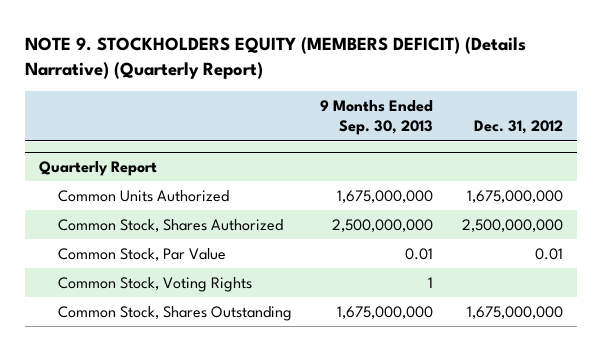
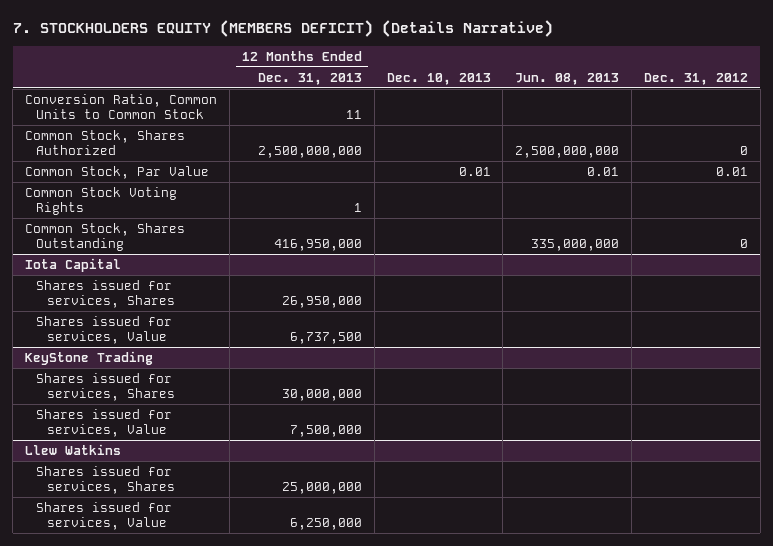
- NOTE 9. STOCKHOLDERS EQUITY (MEMBERS DEFICIT) (Details Narrative) (Quarterly Report)
+ 7. STOCKHOLDERS EQUITY (MEMBERS DEFICIT) (Details Narrative)
- | 9 Months Ended Sep. 30, 2013 | Dec. 31, 2012
+ | 12 Months Ended Dec. 31, 2013 | Dec. 10, 2013 | Jun. 08, 2013 | Dec. 31, 2012
- Quarterly Report
- Common Units Authorized | 1,675,000,000 | 1,675,000,000
- Common Stock, Shares Authorized | 2,500,000,000 | 2,500,000,000
+ Conversion Ratio, Common Units to Common Stock | 11 | | |
+ Common Stock, Shares Authorized | 2,500,000,000 | | 2,500,000,000 | 0
- Common Stock, Voting Rights | 1 |
- Common Stock, Shares Outstanding | 1,675,000,000 | 1,675,000,000
+ Common Stock Voting Rights | 1 | | |
+ Common Stock, Shares Outstanding | 416,950,000 | | 335,000,000 | 0
+ Iota Capital
+ Shares issued for services, Shares | 26,950,000 | | |
+ Shares issued for services, Value | 6,737,500 | | |
+ KeyStone Trading
+ Shares issued for services, Shares | 30,000,000 | | |
+ Shares issued for services, Value | 7,500,000 | | |
+ Llew Watkins
+ Shares issued for services, Shares | 25,000,000 | | |
+ Shares issued for services, Value | 6,250,000 | | |

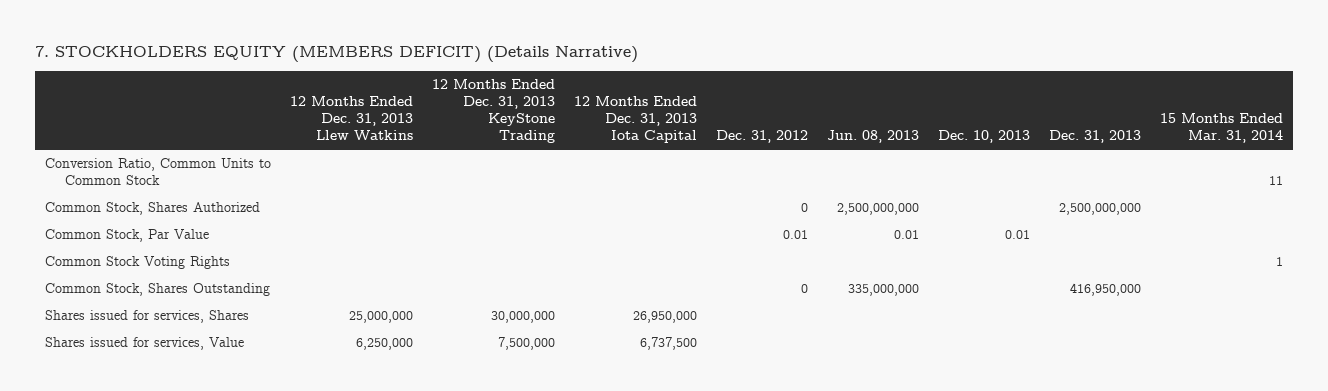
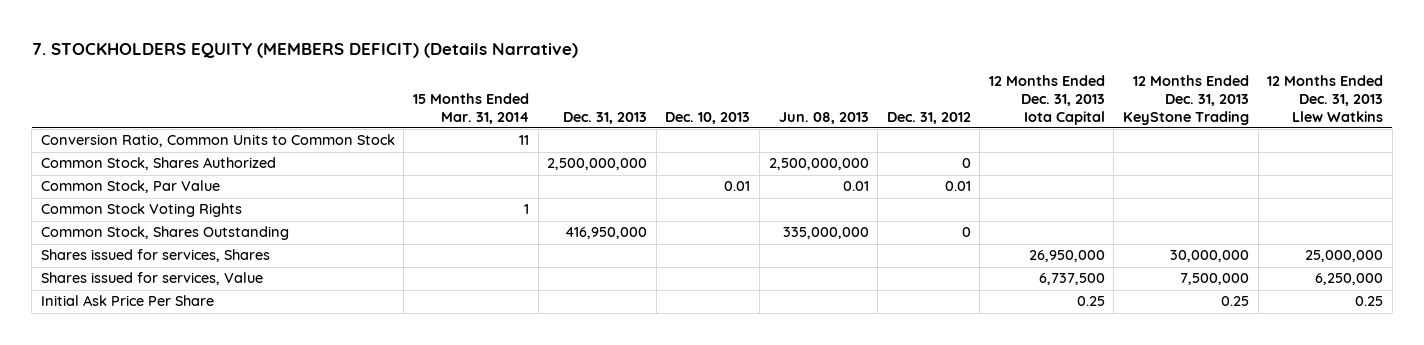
- | 12 Months Ended Dec. 31, 2013 Llew Watkins | 12 Months Ended Dec. 31, 2013 KeyStone Trading | 12 Months Ended Dec. 31, 2013 Iota Capital | Dec. 31, 2012 | Jun. 08, 2013 | Dec. 10, 2013 | Dec. 31, 2013 | 15 Months Ended Mar. 31, 2014
+ | 15 Months Ended Mar. 31, 2014 | Dec. 31, 2013 | Dec. 10, 2013 | Jun. 08, 2013 | Dec. 31, 2012 | 12 Months Ended Dec. 31, 2013 Iota Capital | 12 Months Ended Dec. 31, 2013 KeyStone Trading | 12 Months Ended Dec. 31, 2013 Llew Watkins
+ Initial Ask Price Per Share | | | | | | 0.25 | 0.25 | 0.25

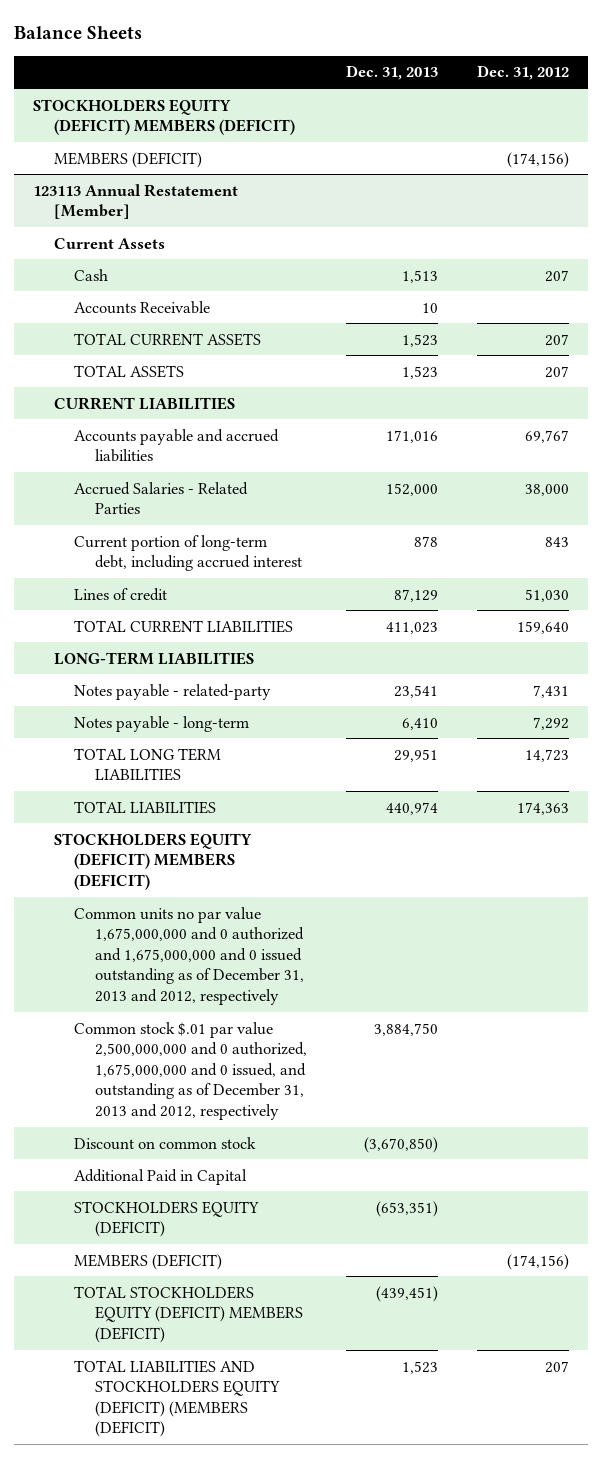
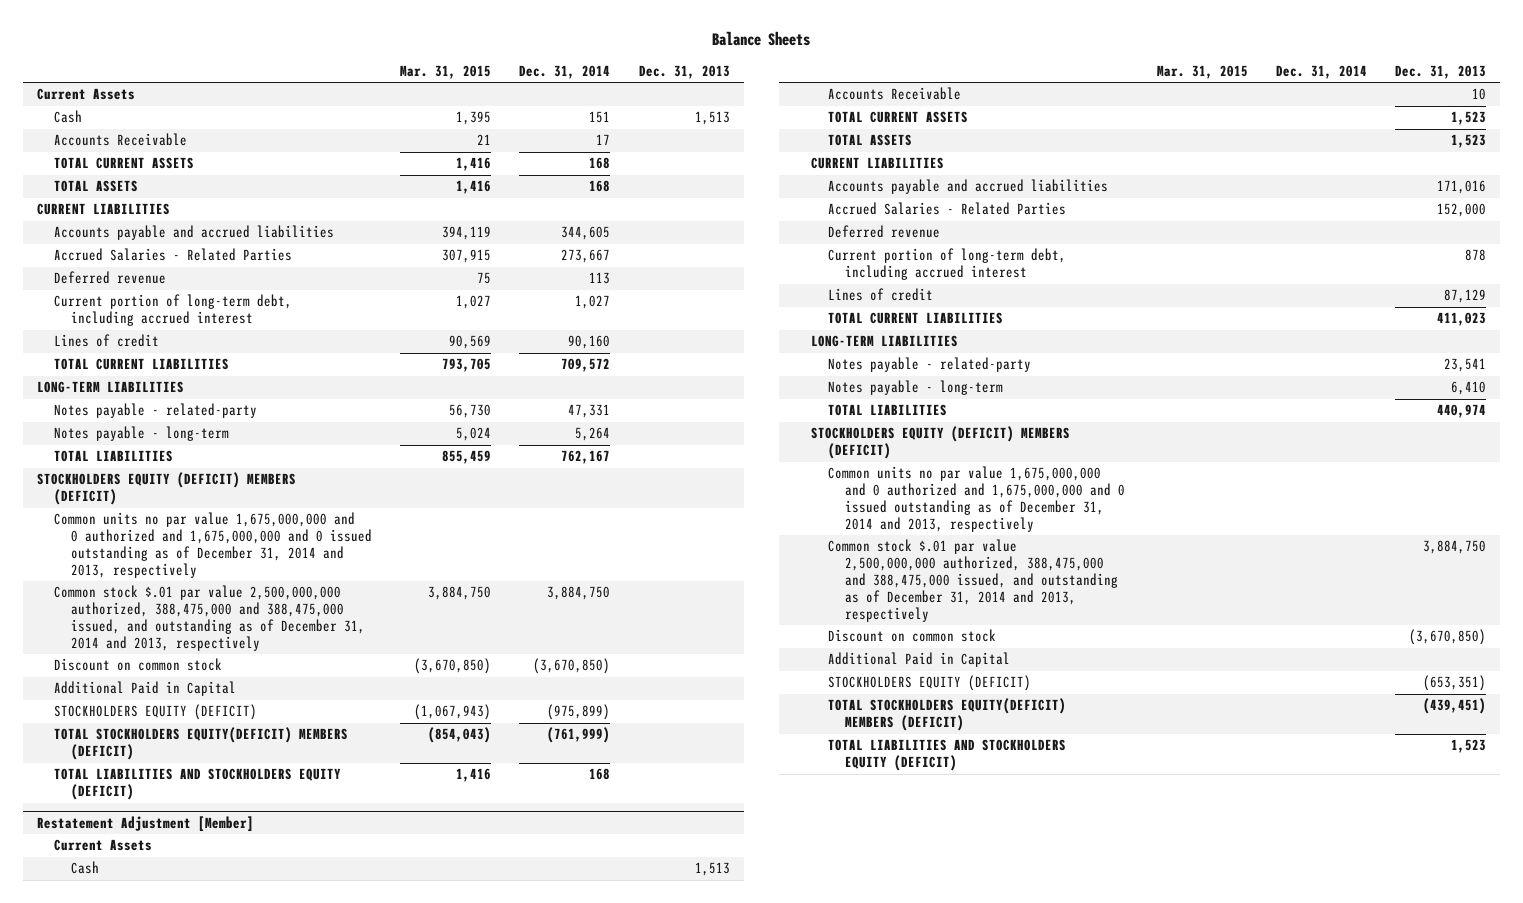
- | Dec. 31, 2013 | Dec. 31, 2012
+ | Mar. 31, 2015 | Dec. 31, 2014 | Dec. 31, 2013
+ Current Assets
+ Cash | 1,395 | 151 | 1,513
+ Accounts Receivable | 21 | 17 |
+ TOTAL CURRENT ASSETS | 1,416 | 168 |
+ TOTAL ASSETS | 1,416 | 168 |
+ CURRENT LIABILITIES
+ Accounts payable and accrued liabilities | 394,119 | 344,605 |
+ Accrued Salaries - Related Parties | 307,915 | 273,667 |
+ Deferred revenue | 75 | 113 |
+ Current portion of long-term debt, including accrued interest | 1,027 | 1,027 |
+ Lines of credit | 90,569 | 90,160 |
+ TOTAL CURRENT LIABILITIES | 793,705 | 709,572 |
+ LONG-TERM LIABILITIES
+ Notes payable - related-party | 56,730 | 47,331 |
+ Notes payable - long-term | 5,024 | 5,264 |
+ TOTAL LIABILITIES | 855,459 | 762,167 |
- MEMBERS (DEFICIT) | | (174,156)
- 123113 Annual Restatement [Member]
+ Common units no par value 1,675,000,000 and 0 authorized and 1,675,000,000 and 0 issued outstanding as of December 31, 2014 and 2013, respectively
+ Common stock $.01 par value 2,500,000,000 authorized, 388,475,000 and 388,475,000 issued, and outstanding as of December 31, 2014 and 2013, respectively | 3,884,750 | 3,884,750 |
+ Discount on common stock | (3,670,850) | (3,670,850) |
+ Additional Paid in Capital
+ STOCKHOLDERS EQUITY (DEFICIT) | (1,067,943) | (975,899) |
+ TOTAL STOCKHOLDERS EQUITY(DEFICIT) MEMBERS (DEFICIT) | (854,043) | (761,999) |
+ TOTAL LIABILITIES AND STOCKHOLDERS EQUITY (DEFICIT) | 1,416 | 168 |
+ Restatement Adjustment [Member]
+ Deferred revenue
- TOTAL LONG TERM LIABILITIES | 29,951 | 14,723
- Common units no par value 1,675,000,000 and 0 authorized and 1,675,000,000 and 0 issued outstanding as of December 31, 2013 and 2012, respectively
- Common stock $.01 par value 2,500,000,000 and 0 authorized, 1,675,000,000 and 0 issued, and outstanding as of December 31, 2013 and 2012, respectively | 3,884,750 |
+ Common units no par value 1,675,000,000 and 0 authorized and 1,675,000,000 and 0 issued outstanding as of December 31, 2014 and 2013, respectively
+ Common stock $.01 par value 2,500,000,000 authorized, 388,475,000 and 388,475,000 issued, and outstanding as of December 31, 2014 and 2013, respectively | | | 3,884,750
- MEMBERS (DEFICIT) | | (174,156)
- TOTAL STOCKHOLDERS EQUITY (DEFICIT) MEMBERS (DEFICIT) | (439,451) |
- TOTAL LIABILITIES AND STOCKHOLDERS EQUITY (DEFICIT) (MEMBERS (DEFICIT) | 1,523 | 207
+ TOTAL STOCKHOLDERS EQUITY(DEFICIT) MEMBERS (DEFICIT) | | | (439,451)
+ TOTAL LIABILITIES AND STOCKHOLDERS EQUITY (DEFICIT) | | | 1,523

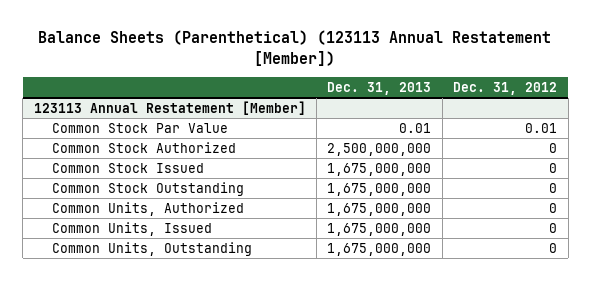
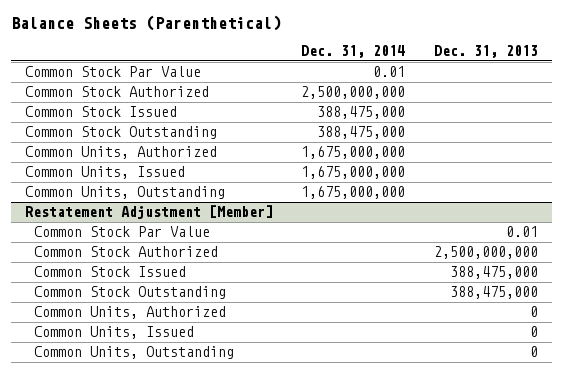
- Balance Sheets (Parenthetical) (123113 Annual Restatement [Member])
+ Balance Sheets (Parenthetical)
- | Dec. 31, 2013 | Dec. 31, 2012
+ | Dec. 31, 2014 | Dec. 31, 2013
- 123113 Annual Restatement [Member]
+ Common Stock Par Value | 0.01 |
+ Common Stock Authorized | 2,500,000,000 |
+ Common Stock Issued | 388,475,000 |
+ Common Stock Outstanding | 388,475,000 |
+ Common Units, Authorized | 1,675,000,000 |
+ Common Units, Issued | 1,675,000,000 |
+ Common Units, Outstanding | 1,675,000,000 |
+ Restatement Adjustment [Member]
- Common Stock Issued | 1,675,000,000 | 0
- Common Stock Outstanding | 1,675,000,000 | 0
- Common Units, Authorized | 1,675,000,000 | 0
- Common Units, Issued | 1,675,000,000 | 0
- Common Units, Outstanding | 1,675,000,000 | 0
+ Common Stock Issued | | 388,475,000
+ Common Stock Outstanding | | 388,475,000
+ Common Units, Authorized | | 0
+ Common Units, Issued | | 0
+ Common Units, Outstanding | | 0

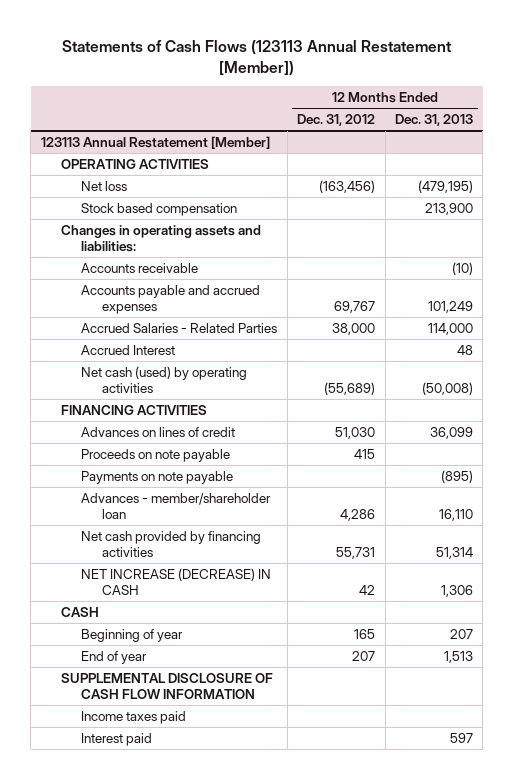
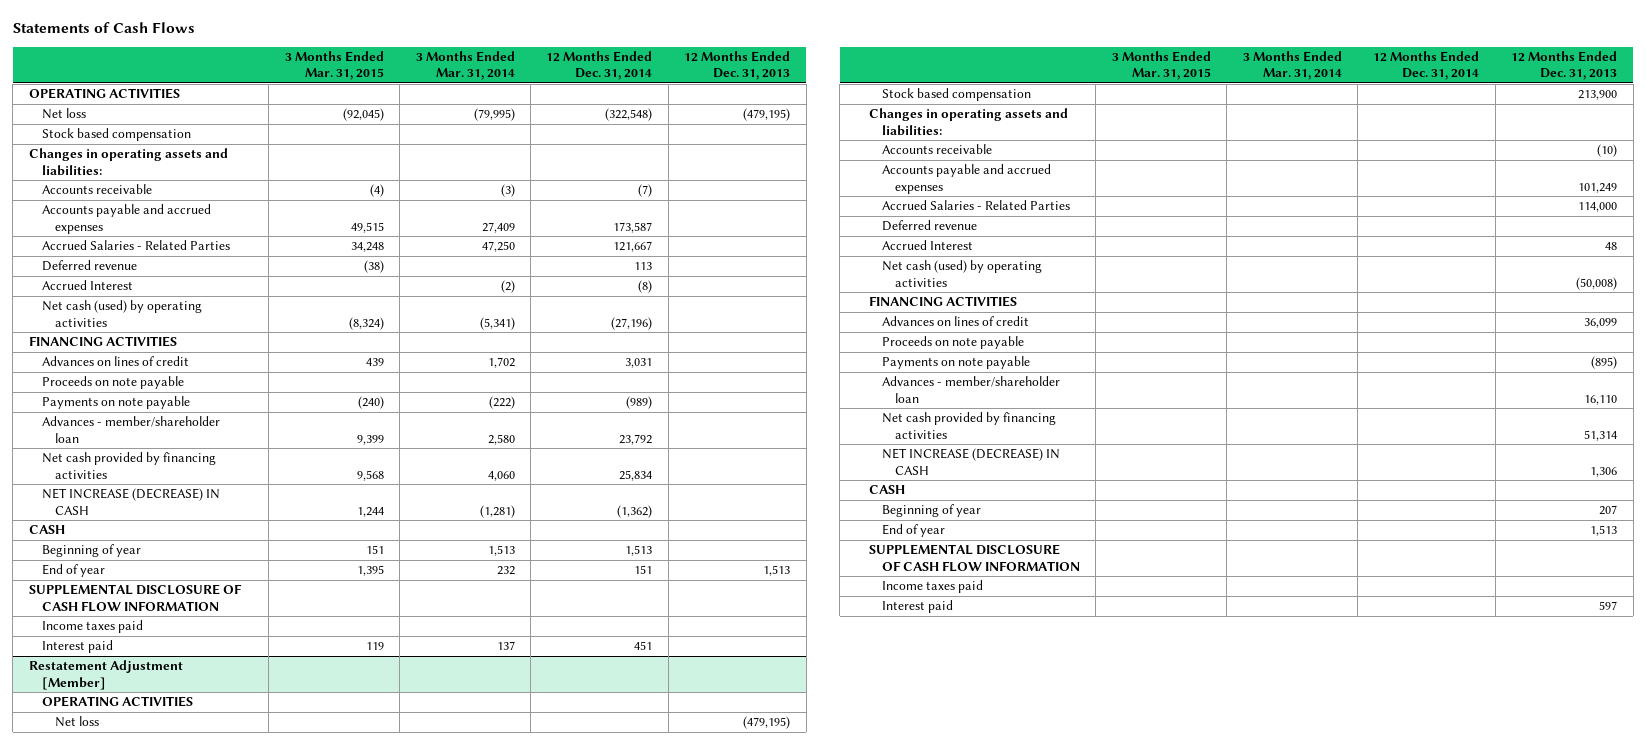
- Statements of Cash Flows (123113 Annual Restatement [Member])
+ Statements of Cash Flows
- | 12 Months Ended Dec. 31, 2012 | 12 Months Ended Dec. 31, 2013
+ | 3 Months Ended Mar. 31, 2015 | 3 Months Ended Mar. 31, 2014 | 12 Months Ended Dec. 31, 2014 | 12 Months Ended Dec. 31, 2013
- 123113 Annual Restatement [Member]
+ OPERATING ACTIVITIES
+ Net loss | (92,045) | (79,995) | (322,548) | (479,195)
+ Stock based compensation
+ Changes in operating assets and liabilities:
+ Accounts receivable | (4) | (3) | (7) |
+ Accounts payable and accrued expenses | 49,515 | 27,409 | 173,587 |
+ Accrued Salaries - Related Parties | 34,248 | 47,250 | 121,667 |
+ Deferred revenue | (38) | | 113 |
+ Accrued Interest | | (2) | (8) |
+ Net cash (used) by operating activities | (8,324) | (5,341) | (27,196) |
+ FINANCING ACTIVITIES
+ Advances on lines of credit | 439 | 1,702 | 3,031 |
+ Proceeds on note payable
+ Payments on note payable | (240) | (222) | (989) |
+ Advances - member/shareholder loan | 9,399 | 2,580 | 23,792 |
+ Net cash provided by financing activities | 9,568 | 4,060 | 25,834 |
+ NET INCREASE (DECREASE) IN CASH | 1,244 | (1,281) | (1,362) |
+ CASH
+ Beginning of year | 151 | 1,513 | 1,513 |
+ End of year | 1,395 | 232 | 151 | 1,513
+ SUPPLEMENTAL DISCLOSURE OF CASH FLOW INFORMATION
+ Income taxes paid
+ Interest paid | 119 | 137 | 451 |
+ Restatement Adjustment [Member]
+ Deferred revenue

